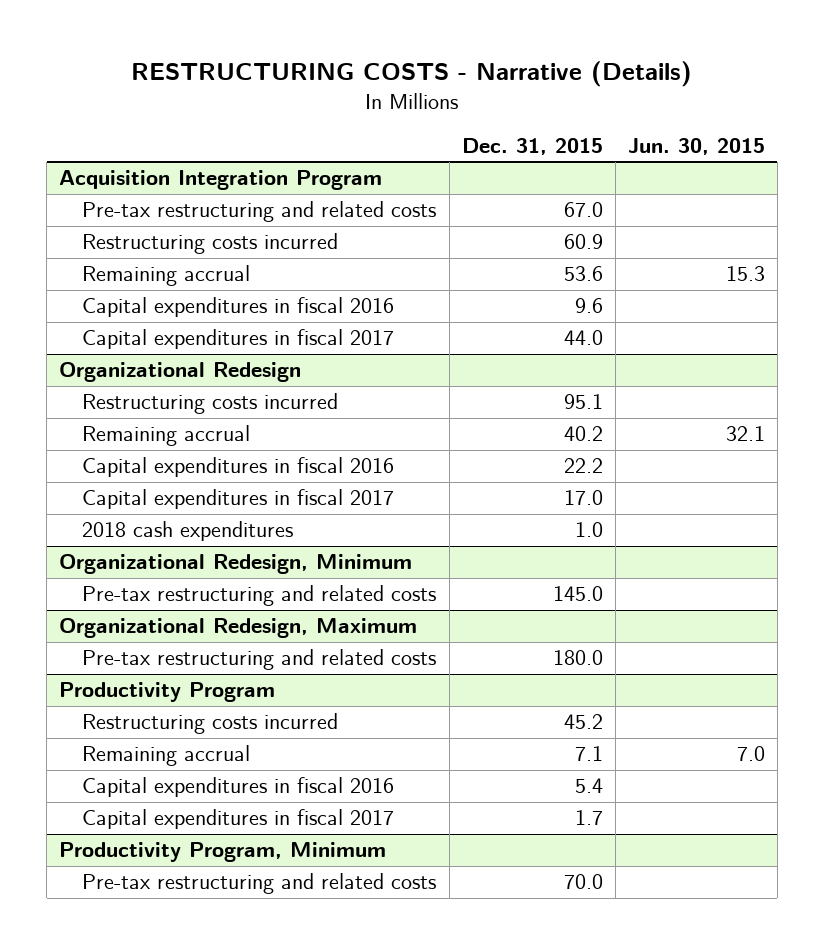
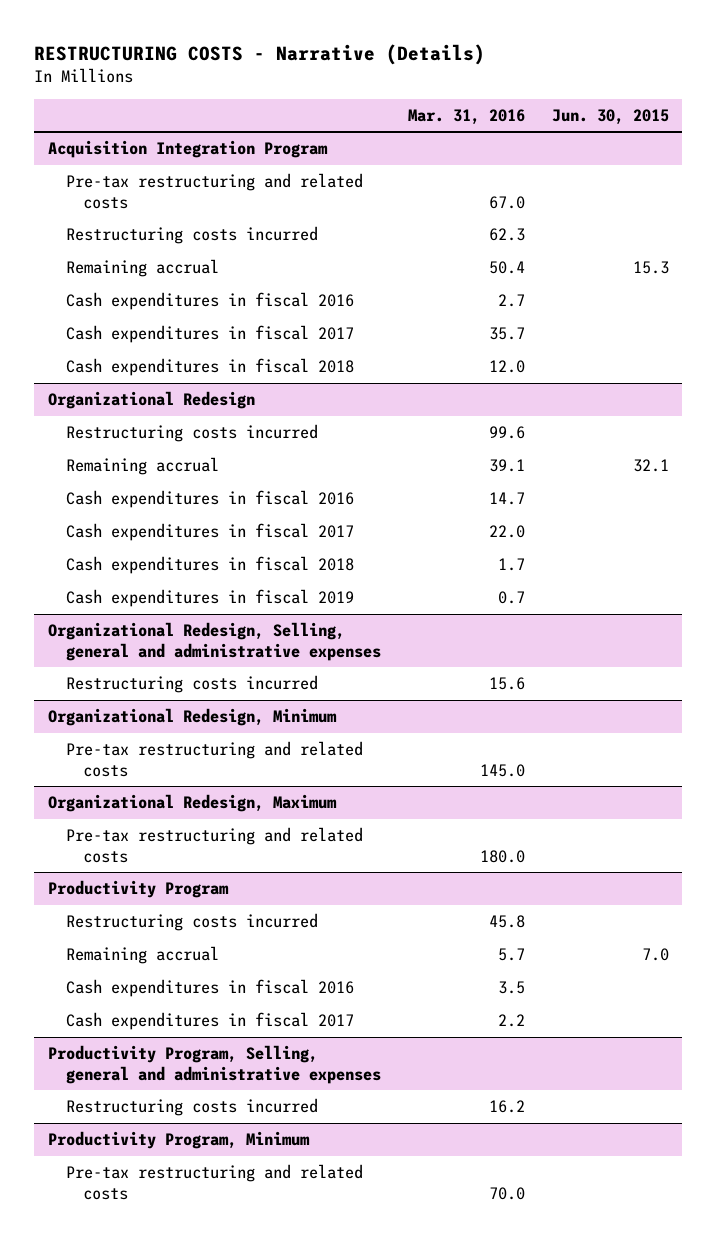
- | Dec. 31, 2015 | Jun. 30, 2015
+ | Mar. 31, 2016 | Jun. 30, 2015
@ Acquisition Integration Program
- Capital expenditures in fiscal 2016 | 9.6 |
- Capital expenditures in fiscal 2017 | 44.0 |
+ Cash expenditures in fiscal 2016 | 2.7 |
+ Cash expenditures in fiscal 2017 | 35.7 |
+ Cash expenditures in fiscal 2018 | 12.0 |
@ Organizational Redesign
- Capital expenditures in fiscal 2016 | 22.2 |
- Capital expenditures in fiscal 2017 | 17.0 |
- 2018 cash expenditures | 1.0 |
+ Cash expenditures in fiscal 2016 | 14.7 |
+ Cash expenditures in fiscal 2017 | 22.0 |
+ Cash expenditures in fiscal 2018 | 1.7 |
+ Cash expenditures in fiscal 2019 | 0.7 |
+ Organizational Redesign, Selling, general and administrative expenses
+ Restructuring costs incurred | 15.6 |
@ Productivity Program
- Capital expenditures in fiscal 2016 | 5.4 |
- Capital expenditures in fiscal 2017 | 1.7 |
+ Cash expenditures in fiscal 2016 | 3.5 |
+ Cash expenditures in fiscal 2017 | 2.2 |
+ Productivity Program, Selling, general and administrative expenses
+ Restructuring costs incurred | 16.2 |

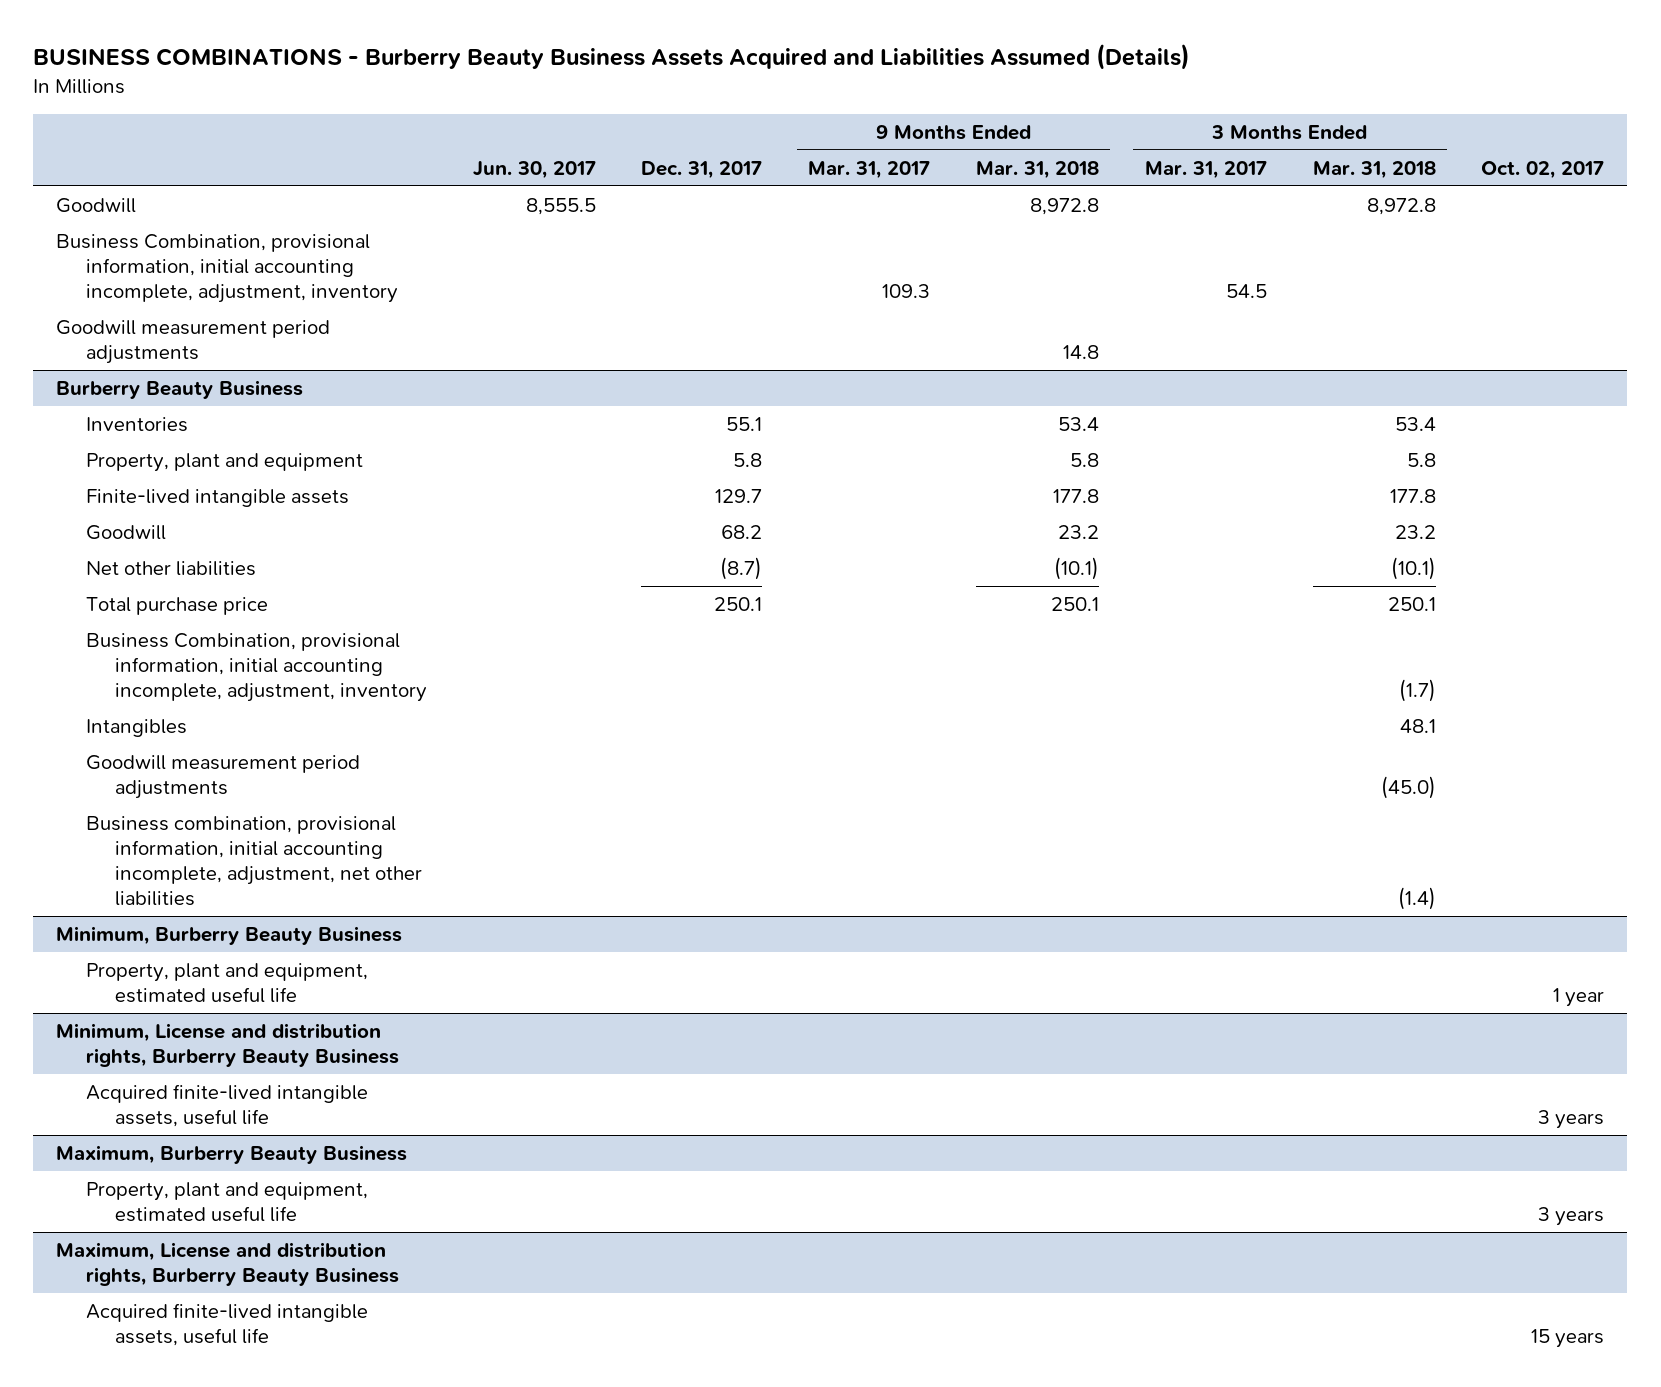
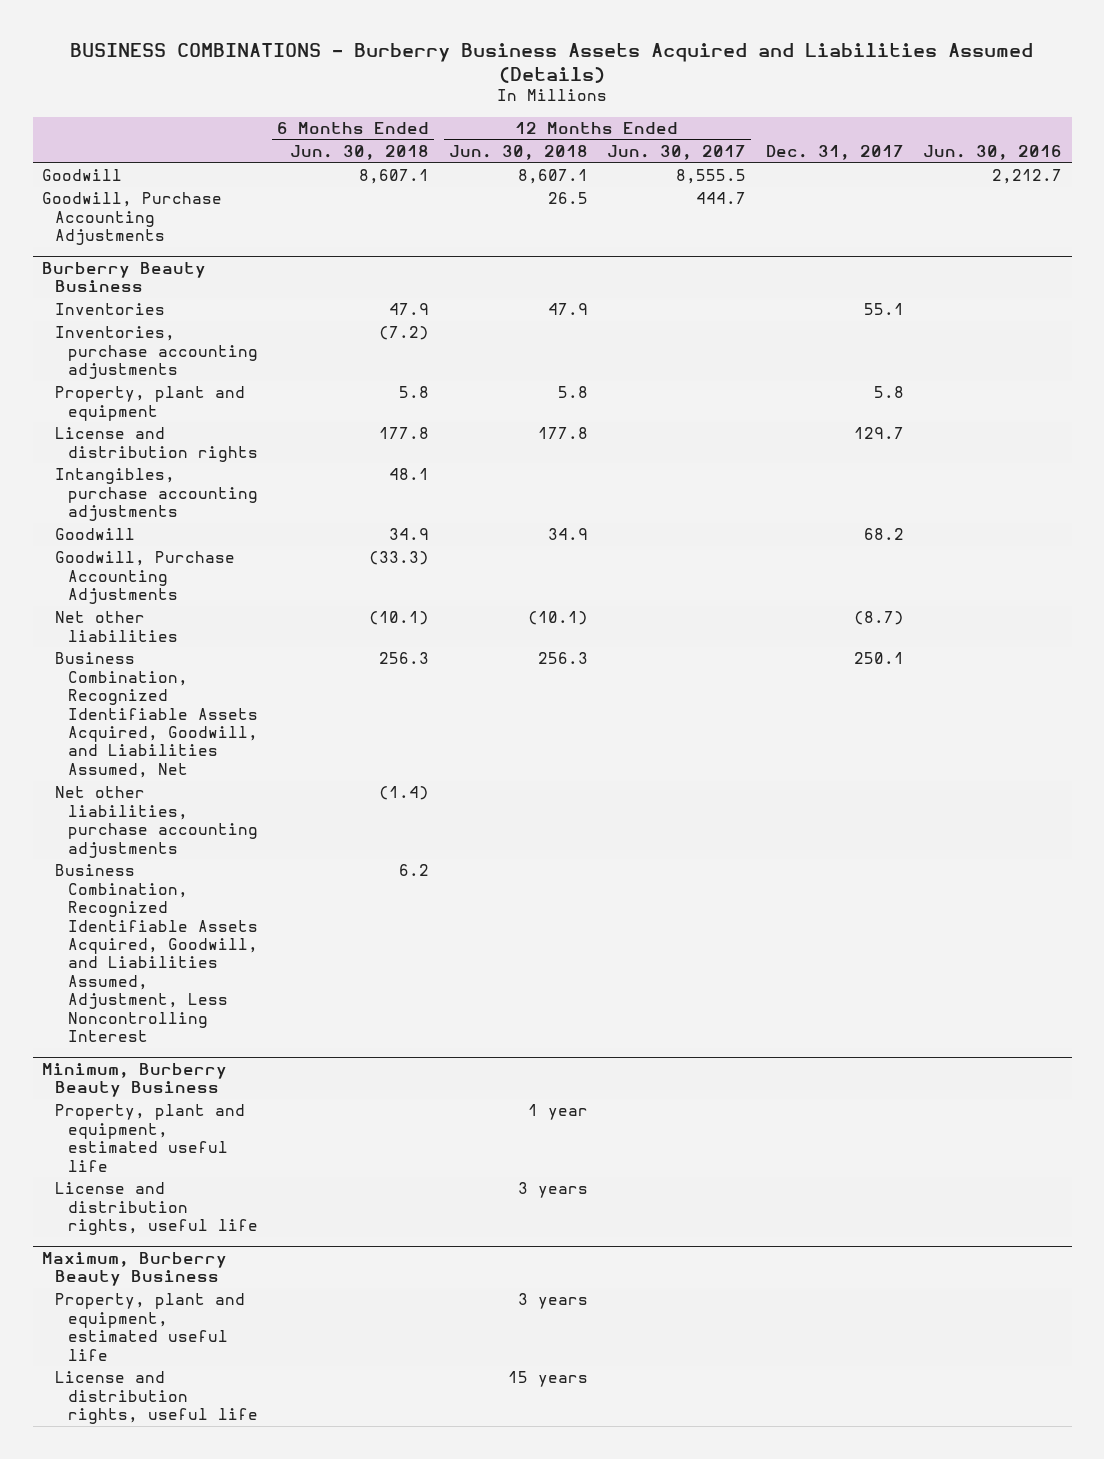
- BUSINESS COMBINATIONS - Burberry Beauty Business Assets Acquired and Liabilities Assumed (Details)
+ BUSINESS COMBINATIONS - Burberry Business Assets Acquired and Liabilities Assumed (Details)
- | Jun. 30, 2017 | Dec. 31, 2017 | 9 Months Ended Mar. 31, 2017 | 9 Months Ended Mar. 31, 2018 | 3 Months Ended Mar. 31, 2017 | 3 Months Ended Mar. 31, 2018 | Oct. 02, 2017
+ | 6 Months Ended Jun. 30, 2018 | 12 Months Ended Jun. 30, 2018 | 12 Months Ended Jun. 30, 2017 | Dec. 31, 2017 | Jun. 30, 2016
- Business Combination, provisional information, initial accounting incomplete, adjustment, inventory | | | 109.3 | | 54.5 | |
- Goodwill measurement period adjustments | | | | 14.8 | | |
+ Goodwill, Purchase Accounting Adjustments | | 26.5 | 444.7 | |
@ Burberry Beauty Business
+ Inventories, purchase accounting adjustments | (7.2) | | | |
- Finite-lived intangible assets | | 129.7 | | 177.8 | | 177.8 |
+ License and distribution rights | 177.8 | 177.8 | | 129.7 |
+ Intangibles, purchase accounting adjustments | 48.1 | | | |
+ Goodwill, Purchase Accounting Adjustments | (33.3) | | | |
- Total purchase price | | 250.1 | | 250.1 | | 250.1 |
- Business Combination, provisional information, initial accounting incomplete, adjustment, inventory | | | | | | (1.7) |
- Intangibles | | | | | | 48.1 |
- Goodwill measurement period adjustments | | | | | | (45.0) |
- Business combination, provisional information, initial accounting incomplete, adjustment, net other liabilities | | | | | | (1.4) |
+ Business Combination, Recognized Identifiable Assets Acquired, Goodwill, and Liabilities Assumed, Net | 256.3 | 256.3 | | 250.1 |
+ Net other liabilities, purchase accounting adjustments | (1.4) | | | |
+ Business Combination, Recognized Identifiable Assets Acquired, Goodwill, and Liabilities Assumed, Adjustment, Less Noncontrolling Interest | 6.2 | | | |
- Minimum, License and distribution rights, Burberry Beauty Business
- Acquired finite-lived intangible assets, useful life | | | | | | | 3 years
@ Minimum, Burberry Beauty Business
+ License and distribution rights, useful life | | 3 years | | |
- Maximum, License and distribution rights, Burberry Beauty Business
- Acquired finite-lived intangible assets, useful life | | | | | | | 15 years
@ Maximum, Burberry Beauty Business
+ License and distribution rights, useful life | | 15 years | | |

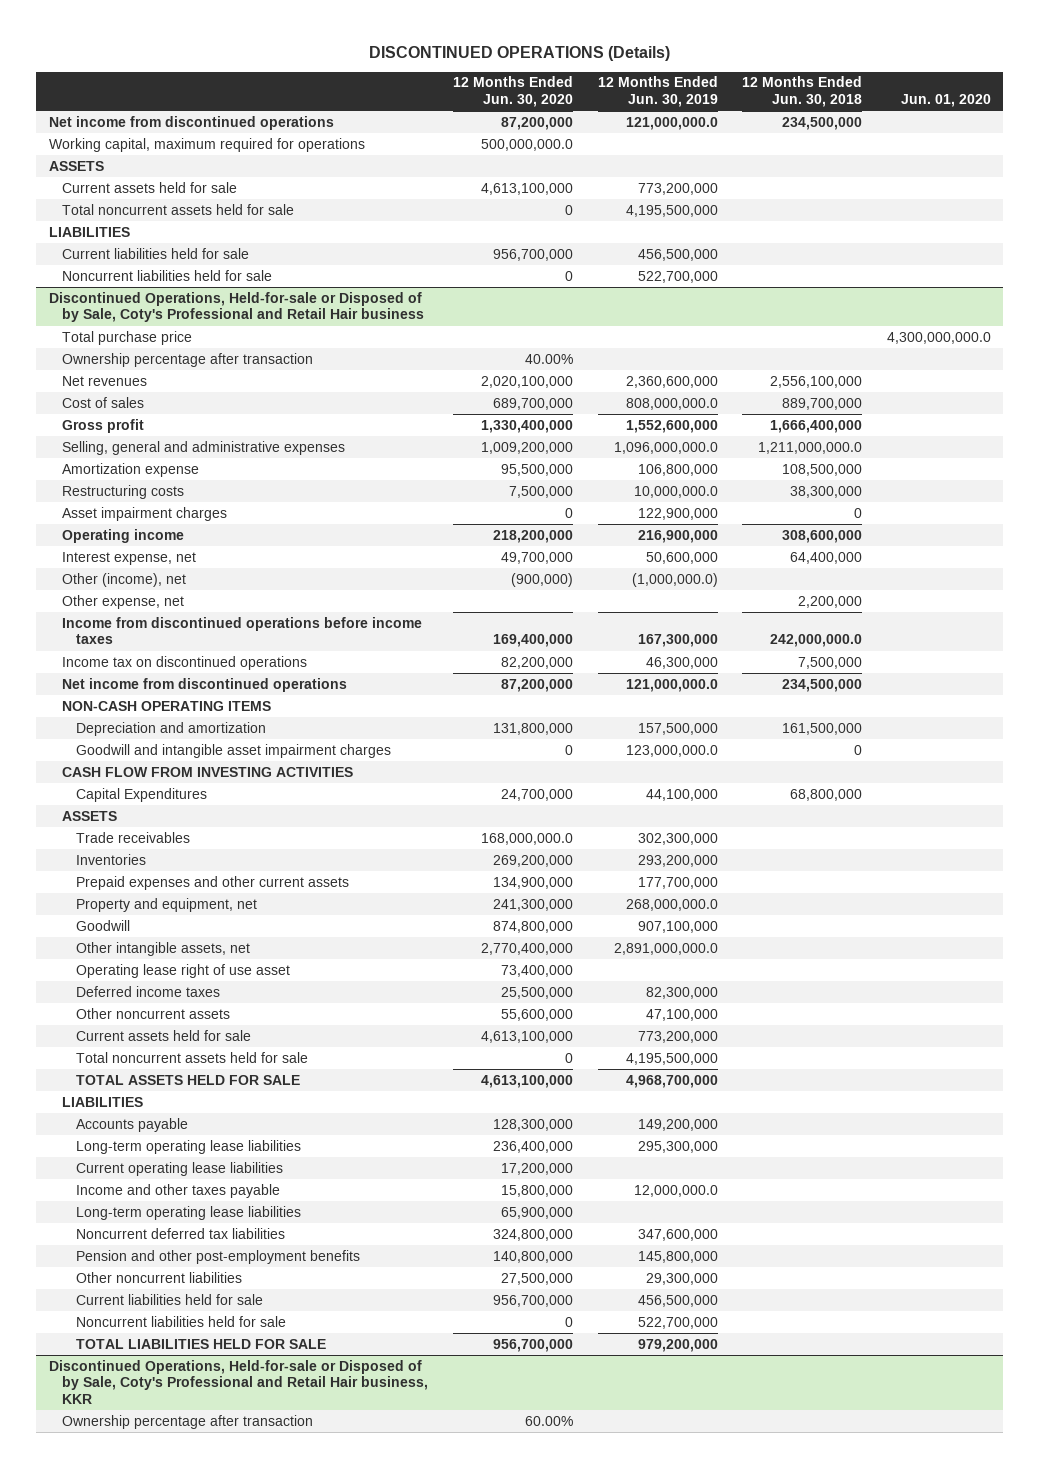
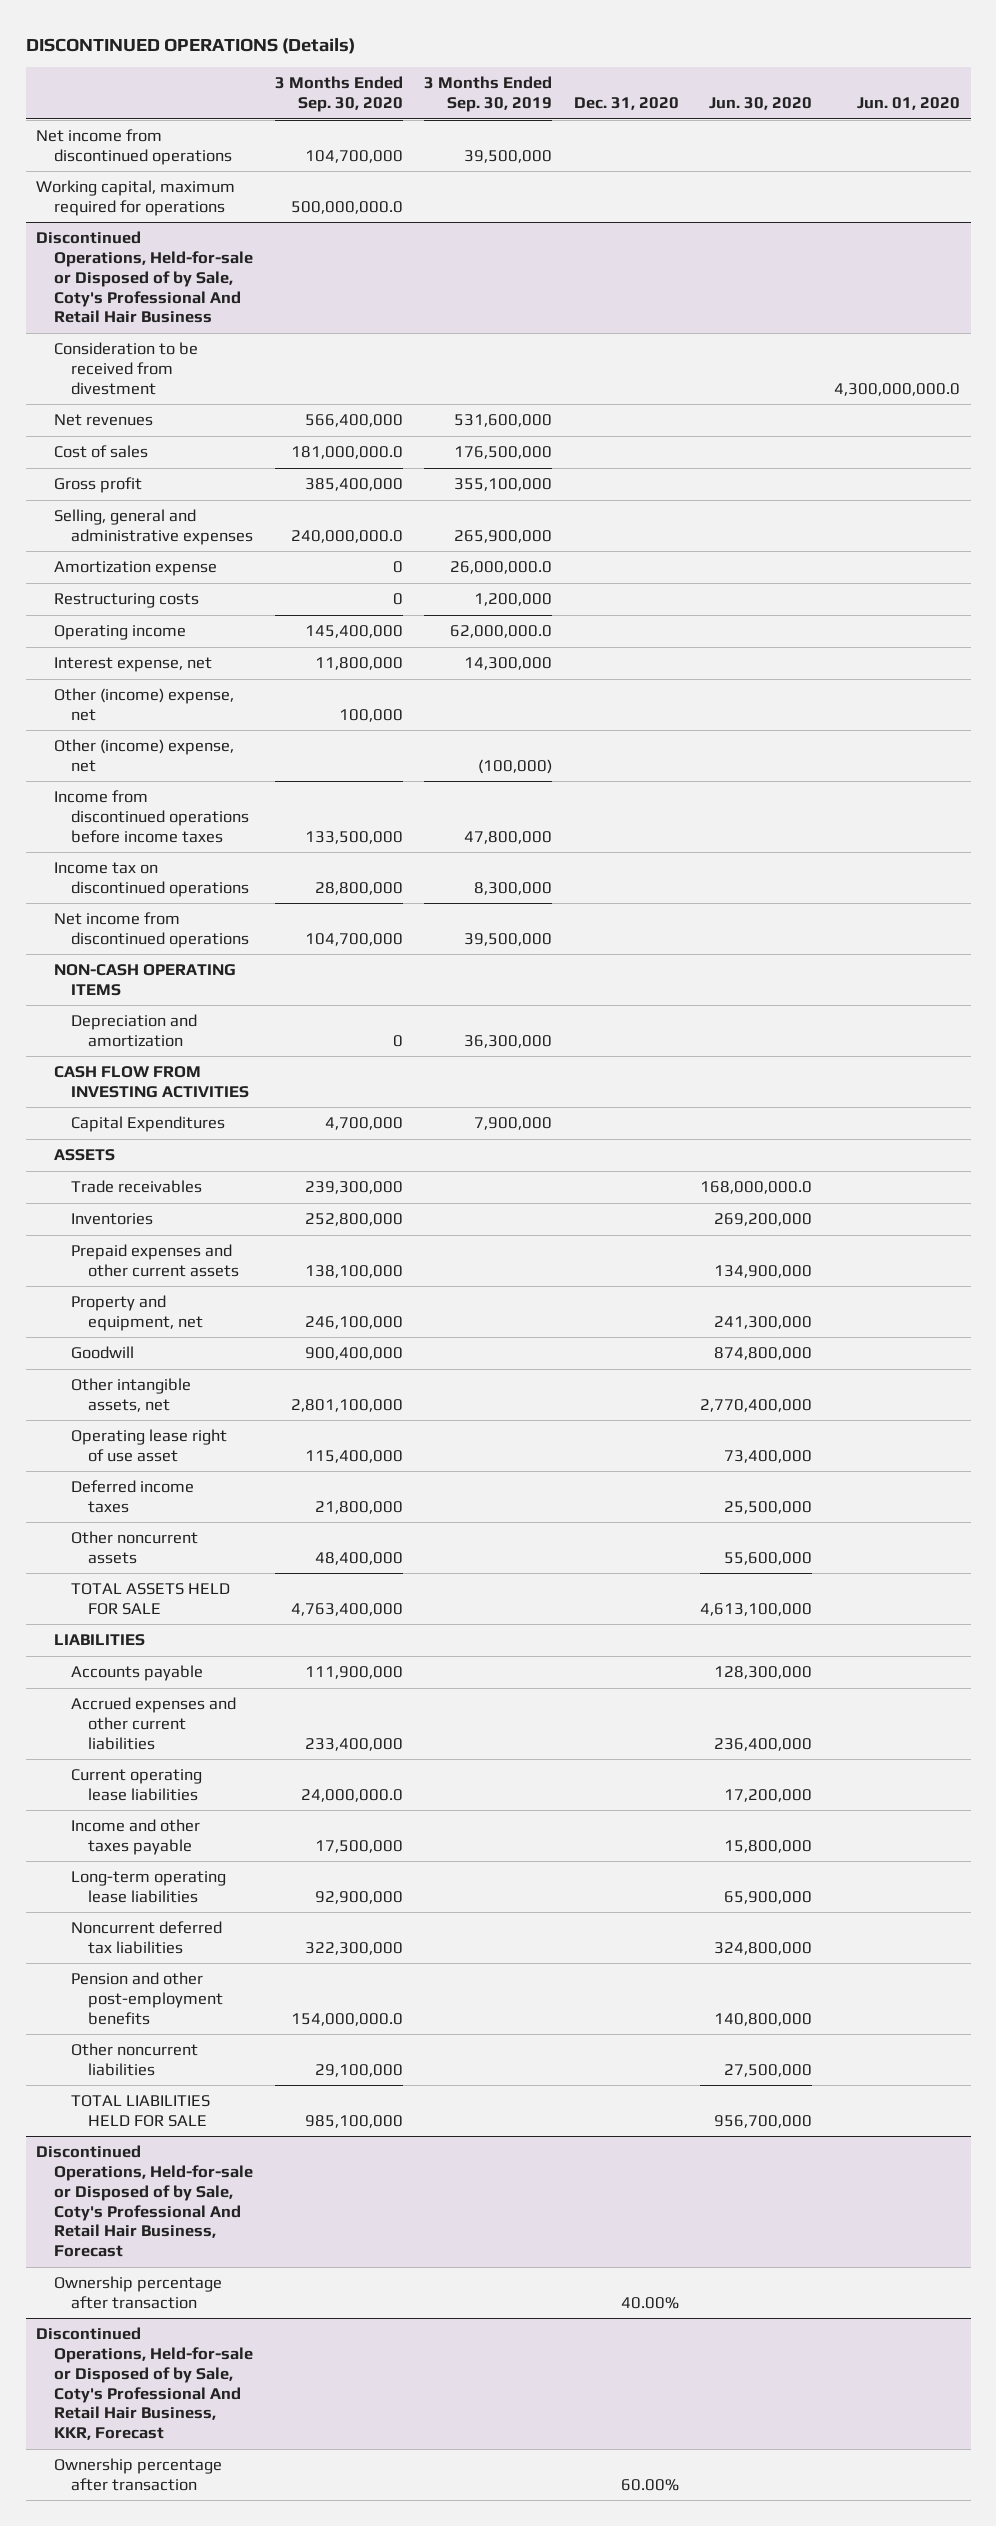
- | 12 Months Ended Jun. 30, 2020 | 12 Months Ended Jun. 30, 2019 | 12 Months Ended Jun. 30, 2018 | Jun. 01, 2020
+ | 3 Months Ended Sep. 30, 2020 | 3 Months Ended Sep. 30, 2019 | Dec. 31, 2020 | Jun. 30, 2020 | Jun. 01, 2020
- ASSETS
- Current assets held for sale | 4,613,100,000 | 773,200,000 | |
- Total noncurrent assets held for sale | 0 | 4,195,500,000 | |
- LIABILITIES
- Current liabilities held for sale | 956,700,000 | 456,500,000 | |
- Noncurrent liabilities held for sale | 0 | 522,700,000 | |
- Discontinued Operations, Held-for-sale or Disposed of by Sale, Coty's Professional and Retail Hair business
- Total purchase price | | | | 4,300,000,000.0
- Ownership percentage after transaction | 40.00% | | |
+ Discontinued Operations, Held-for-sale or Disposed of by Sale, Coty's Professional And Retail Hair Business
+ Consideration to be received from divestment | | | | | 4,300,000,000.0
- Asset impairment charges | 0 | 122,900,000 | 0 |
- Other (income), net | (900,000) | (1,000,000.0) | |
- Other expense, net | | | 2,200,000 |
+ Other (income) expense, net | 100,000 | | | |
+ Other (income) expense, net | | (100,000) | | |
- Goodwill and intangible asset impairment charges | 0 | 123,000,000.0 | 0 |
- Current assets held for sale | 4,613,100,000 | 773,200,000 | |
- Total noncurrent assets held for sale | 0 | 4,195,500,000 | |
- Long-term operating lease liabilities | 236,400,000 | 295,300,000 | |
+ Accrued expenses and other current liabilities | 233,400,000 | | | 236,400,000 |
- Current liabilities held for sale | 956,700,000 | 456,500,000 | |
- Noncurrent liabilities held for sale | 0 | 522,700,000 | |
- Discontinued Operations, Held-for-sale or Disposed of by Sale, Coty's Professional and Retail Hair business, KKR
+ Discontinued Operations, Held-for-sale or Disposed of by Sale, Coty's Professional And Retail Hair Business, Forecast
+ Ownership percentage after transaction | | | 40.00% | |
+ Discontinued Operations, Held-for-sale or Disposed of by Sale, Coty's Professional And Retail Hair Business, KKR, Forecast

